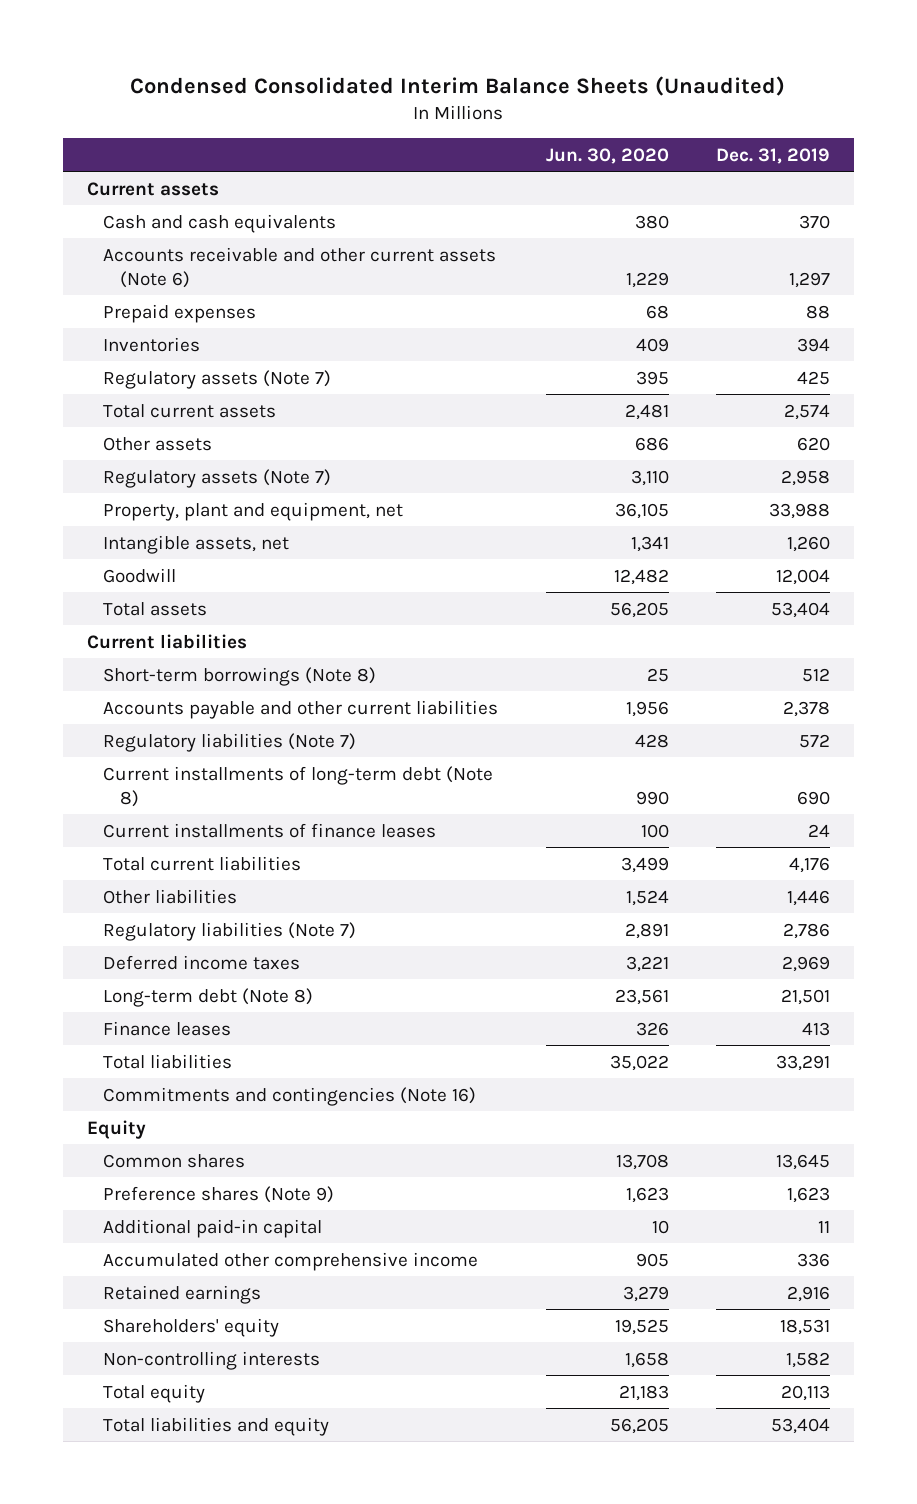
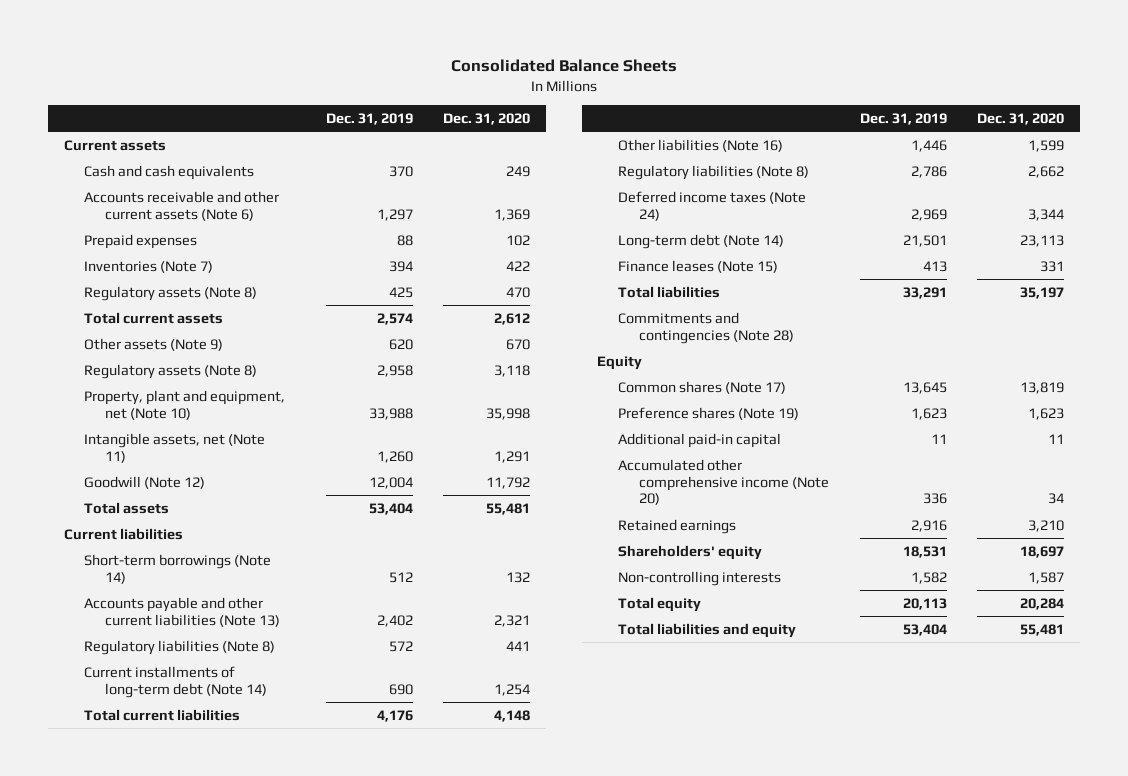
- Condensed Consolidated Interim Balance Sheets (Unaudited)
+ Consolidated Balance Sheets
- | Jun. 30, 2020 | Dec. 31, 2019
+ | Dec. 31, 2019 | Dec. 31, 2020
- Inventories | 409 | 394
- Regulatory assets (Note 7) | 395 | 425
+ Inventories (Note 7) | 394 | 422
+ Regulatory assets (Note 8) | 425 | 470
- Other assets | 686 | 620
- Regulatory assets (Note 7) | 3,110 | 2,958
- Property, plant and equipment, net | 36,105 | 33,988
- Intangible assets, net | 1,341 | 1,260
- Goodwill | 12,482 | 12,004
+ Other assets (Note 9) | 620 | 670
+ Regulatory assets (Note 8) | 2,958 | 3,118
+ Property, plant and equipment, net (Note 10) | 33,988 | 35,998
+ Intangible assets, net (Note 11) | 1,260 | 1,291
+ Goodwill (Note 12) | 12,004 | 11,792
- Short-term borrowings (Note 8) | 25 | 512
- Accounts payable and other current liabilities | 1,956 | 2,378
- Regulatory liabilities (Note 7) | 428 | 572
- Current installments of long-term debt (Note 8) | 990 | 690
- Current installments of finance leases | 100 | 24
+ Short-term borrowings (Note 14) | 512 | 132
+ Accounts payable and other current liabilities (Note 13) | 2,402 | 2,321
+ Regulatory liabilities (Note 8) | 572 | 441
+ Current installments of long-term debt (Note 14) | 690 | 1,254
- Other liabilities | 1,524 | 1,446
- Regulatory liabilities (Note 7) | 2,891 | 2,786
- Deferred income taxes | 3,221 | 2,969
- Long-term debt (Note 8) | 23,561 | 21,501
- Finance leases | 326 | 413
+ Other liabilities (Note 16) | 1,446 | 1,599
+ Regulatory liabilities (Note 8) | 2,786 | 2,662
+ Deferred income taxes (Note 24) | 2,969 | 3,344
+ Long-term debt (Note 14) | 21,501 | 23,113
+ Finance leases (Note 15) | 413 | 331
- Commitments and contingencies (Note 16)
+ Commitments and contingencies (Note 28)
- Common shares | 13,708 | 13,645
- Preference shares (Note 9) | 1,623 | 1,623
+ Common shares (Note 17) | 13,645 | 13,819
+ Preference shares (Note 19) | 1,623 | 1,623
- Accumulated other comprehensive income | 905 | 336
+ Accumulated other comprehensive income (Note 20) | 336 | 34

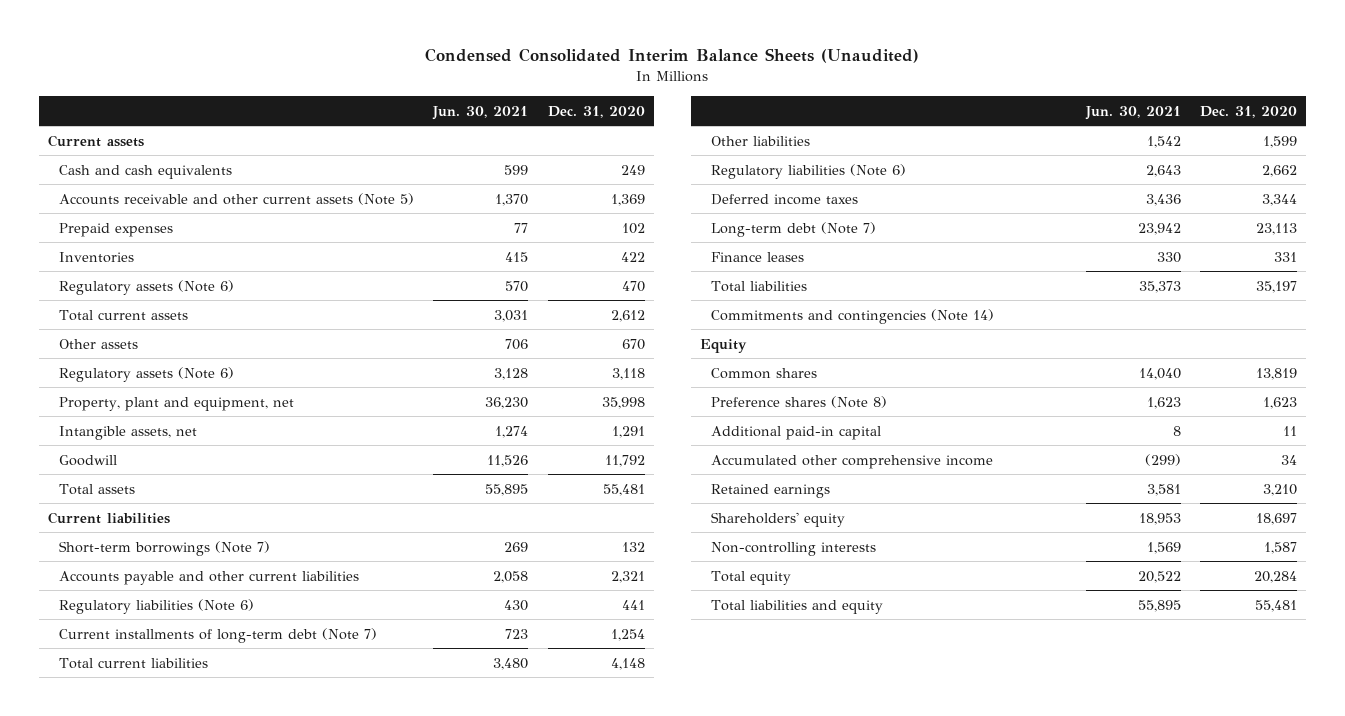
- Consolidated Balance Sheets
+ Condensed Consolidated Interim Balance Sheets (Unaudited)
- | Dec. 31, 2019 | Dec. 31, 2020
+ | Jun. 30, 2021 | Dec. 31, 2020
- Accounts receivable and other current assets (Note 6) | 1,297 | 1,369
+ Accounts receivable and other current assets (Note 5) | 1,370 | 1,369
- Inventories (Note 7) | 394 | 422
- Regulatory assets (Note 8) | 425 | 470
+ Inventories | 415 | 422
+ Regulatory assets (Note 6) | 570 | 470
- Other assets (Note 9) | 620 | 670
- Regulatory assets (Note 8) | 2,958 | 3,118
- Property, plant and equipment, net (Note 10) | 33,988 | 35,998
- Intangible assets, net (Note 11) | 1,260 | 1,291
- Goodwill (Note 12) | 12,004 | 11,792
+ Other assets | 706 | 670
+ Regulatory assets (Note 6) | 3,128 | 3,118
+ Property, plant and equipment, net | 36,230 | 35,998
+ Intangible assets, net | 1,274 | 1,291
+ Goodwill | 11,526 | 11,792
- Short-term borrowings (Note 14) | 512 | 132
- Accounts payable and other current liabilities (Note 13) | 2,402 | 2,321
- Regulatory liabilities (Note 8) | 572 | 441
- Current installments of long-term debt (Note 14) | 690 | 1,254
+ Short-term borrowings (Note 7) | 269 | 132
+ Accounts payable and other current liabilities | 2,058 | 2,321
+ Regulatory liabilities (Note 6) | 430 | 441
+ Current installments of long-term debt (Note 7) | 723 | 1,254
- Other liabilities (Note 16) | 1,446 | 1,599
- Regulatory liabilities (Note 8) | 2,786 | 2,662
- Deferred income taxes (Note 24) | 2,969 | 3,344
- Long-term debt (Note 14) | 21,501 | 23,113
- Finance leases (Note 15) | 413 | 331
+ Other liabilities | 1,542 | 1,599
+ Regulatory liabilities (Note 6) | 2,643 | 2,662
+ Deferred income taxes | 3,436 | 3,344
+ Long-term debt (Note 7) | 23,942 | 23,113
+ Finance leases | 330 | 331
- Commitments and contingencies (Note 28)
+ Commitments and contingencies (Note 14)
- Common shares (Note 17) | 13,645 | 13,819
- Preference shares (Note 19) | 1,623 | 1,623
+ Common shares | 14,040 | 13,819
+ Preference shares (Note 8) | 1,623 | 1,623
- Accumulated other comprehensive income (Note 20) | 336 | 34
+ Accumulated other comprehensive income | (299) | 34

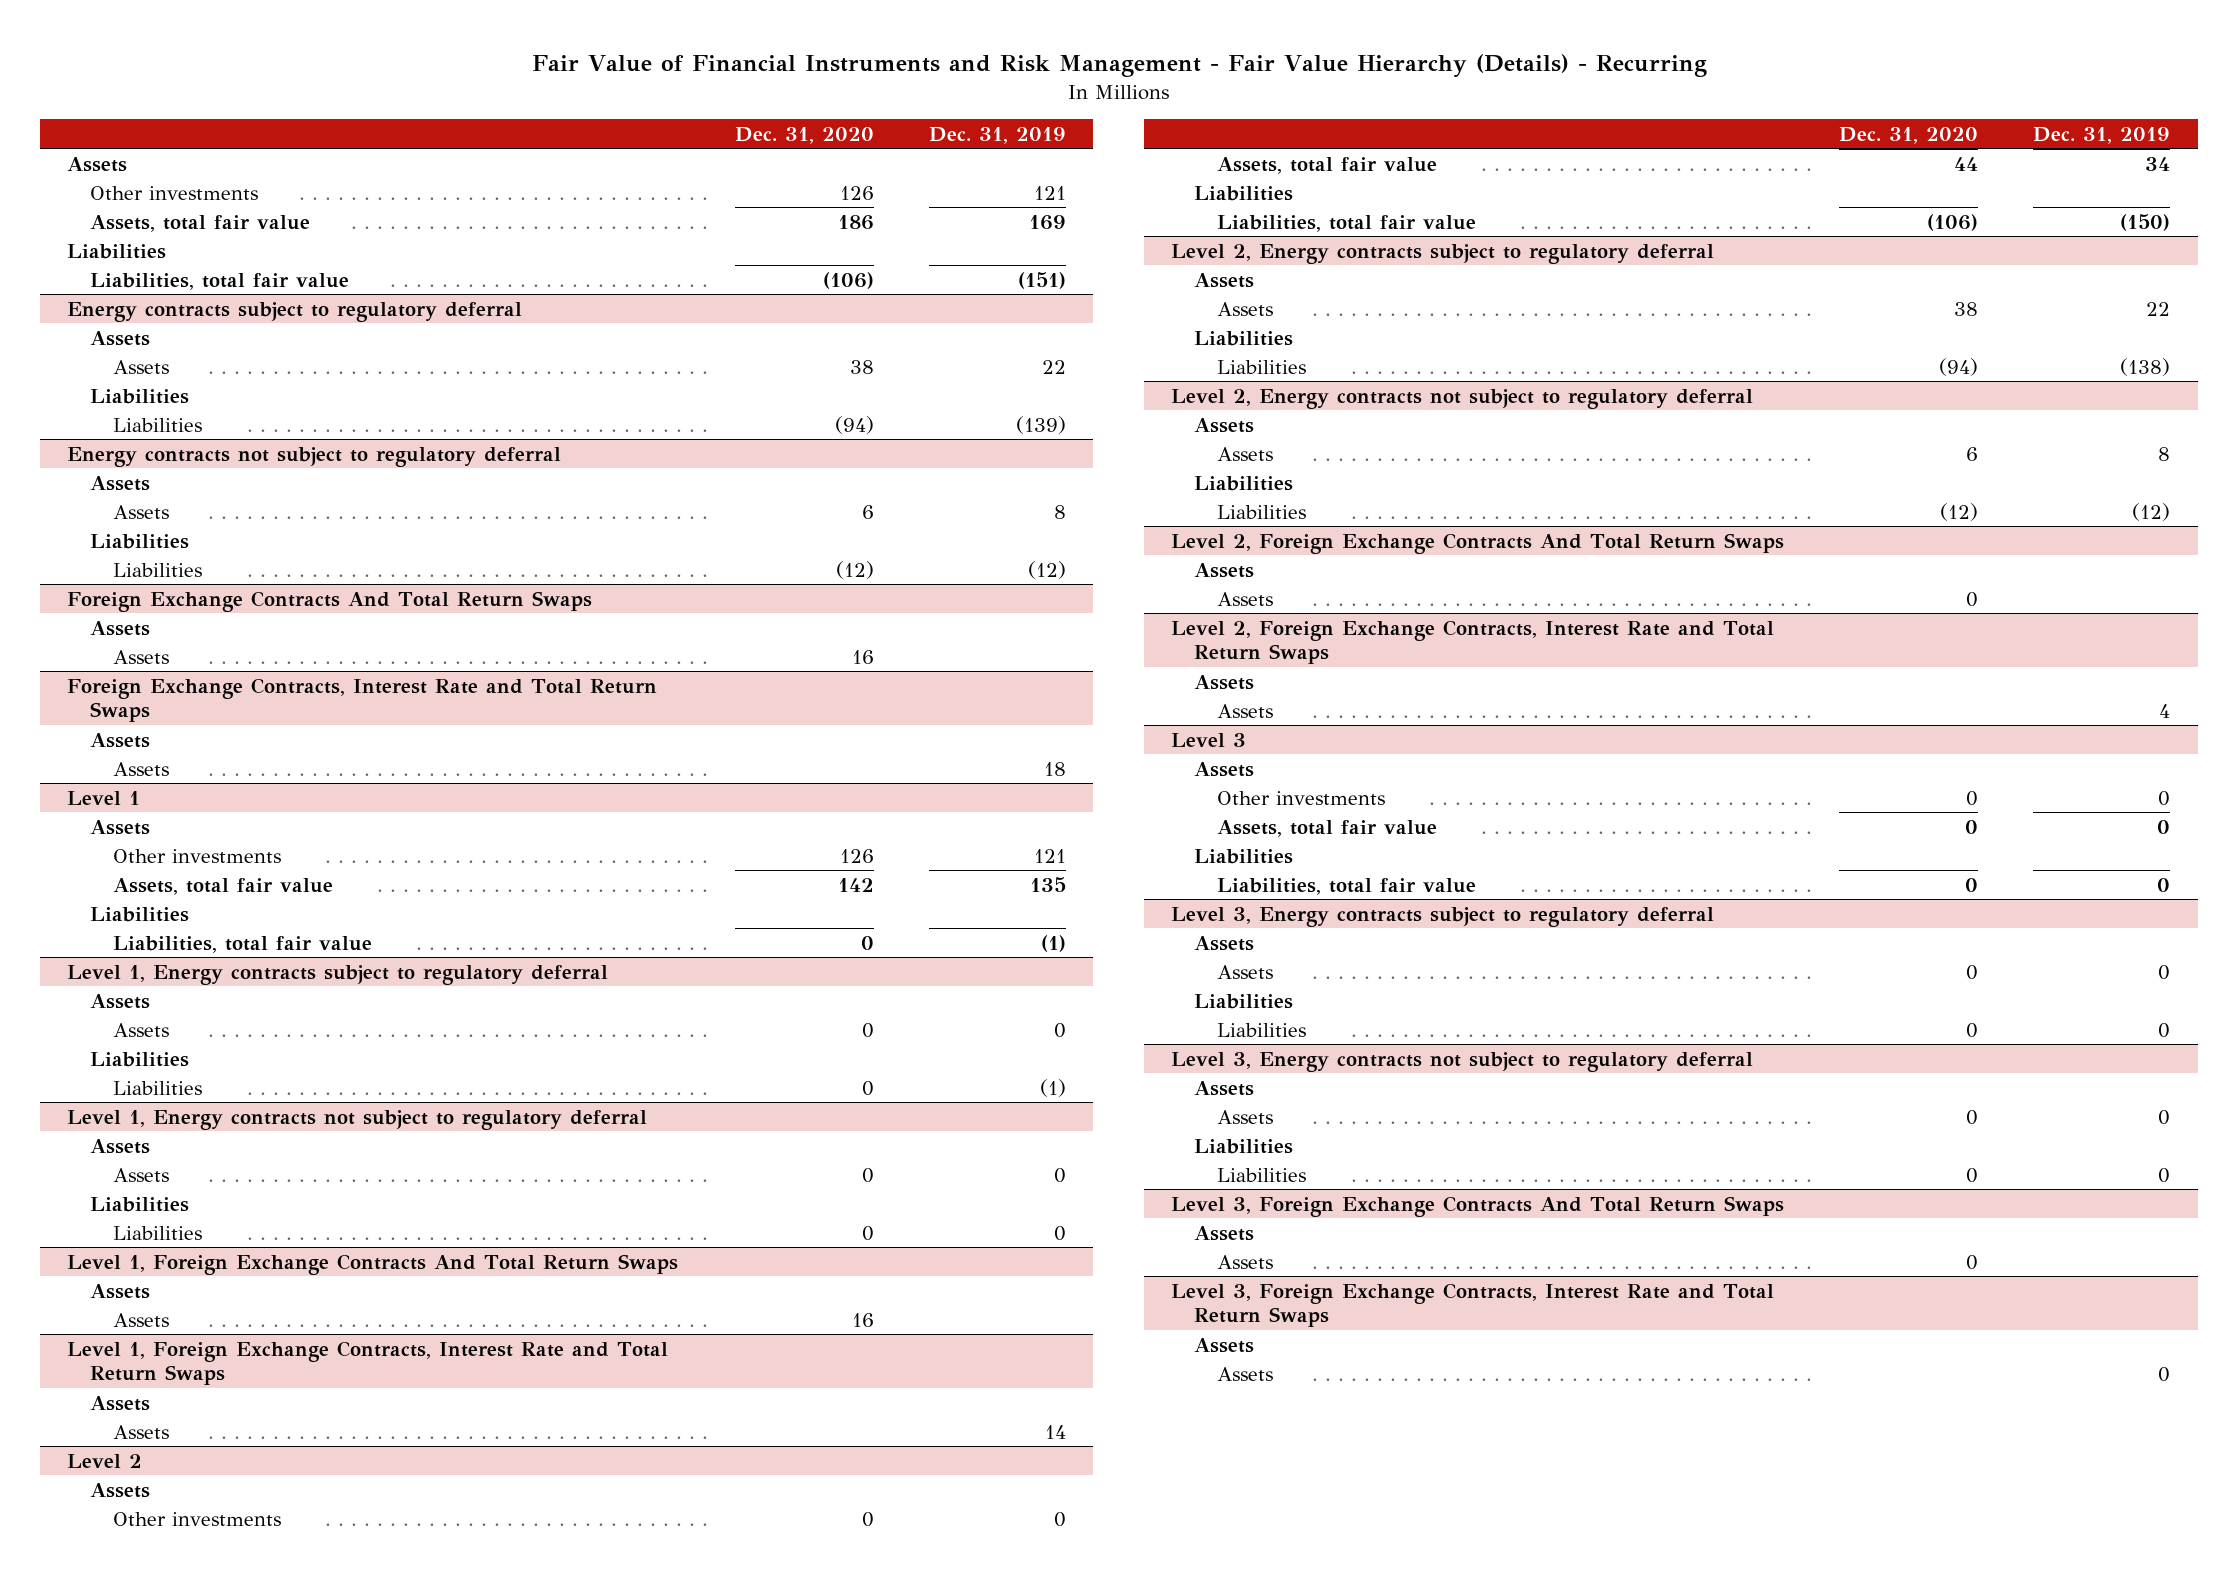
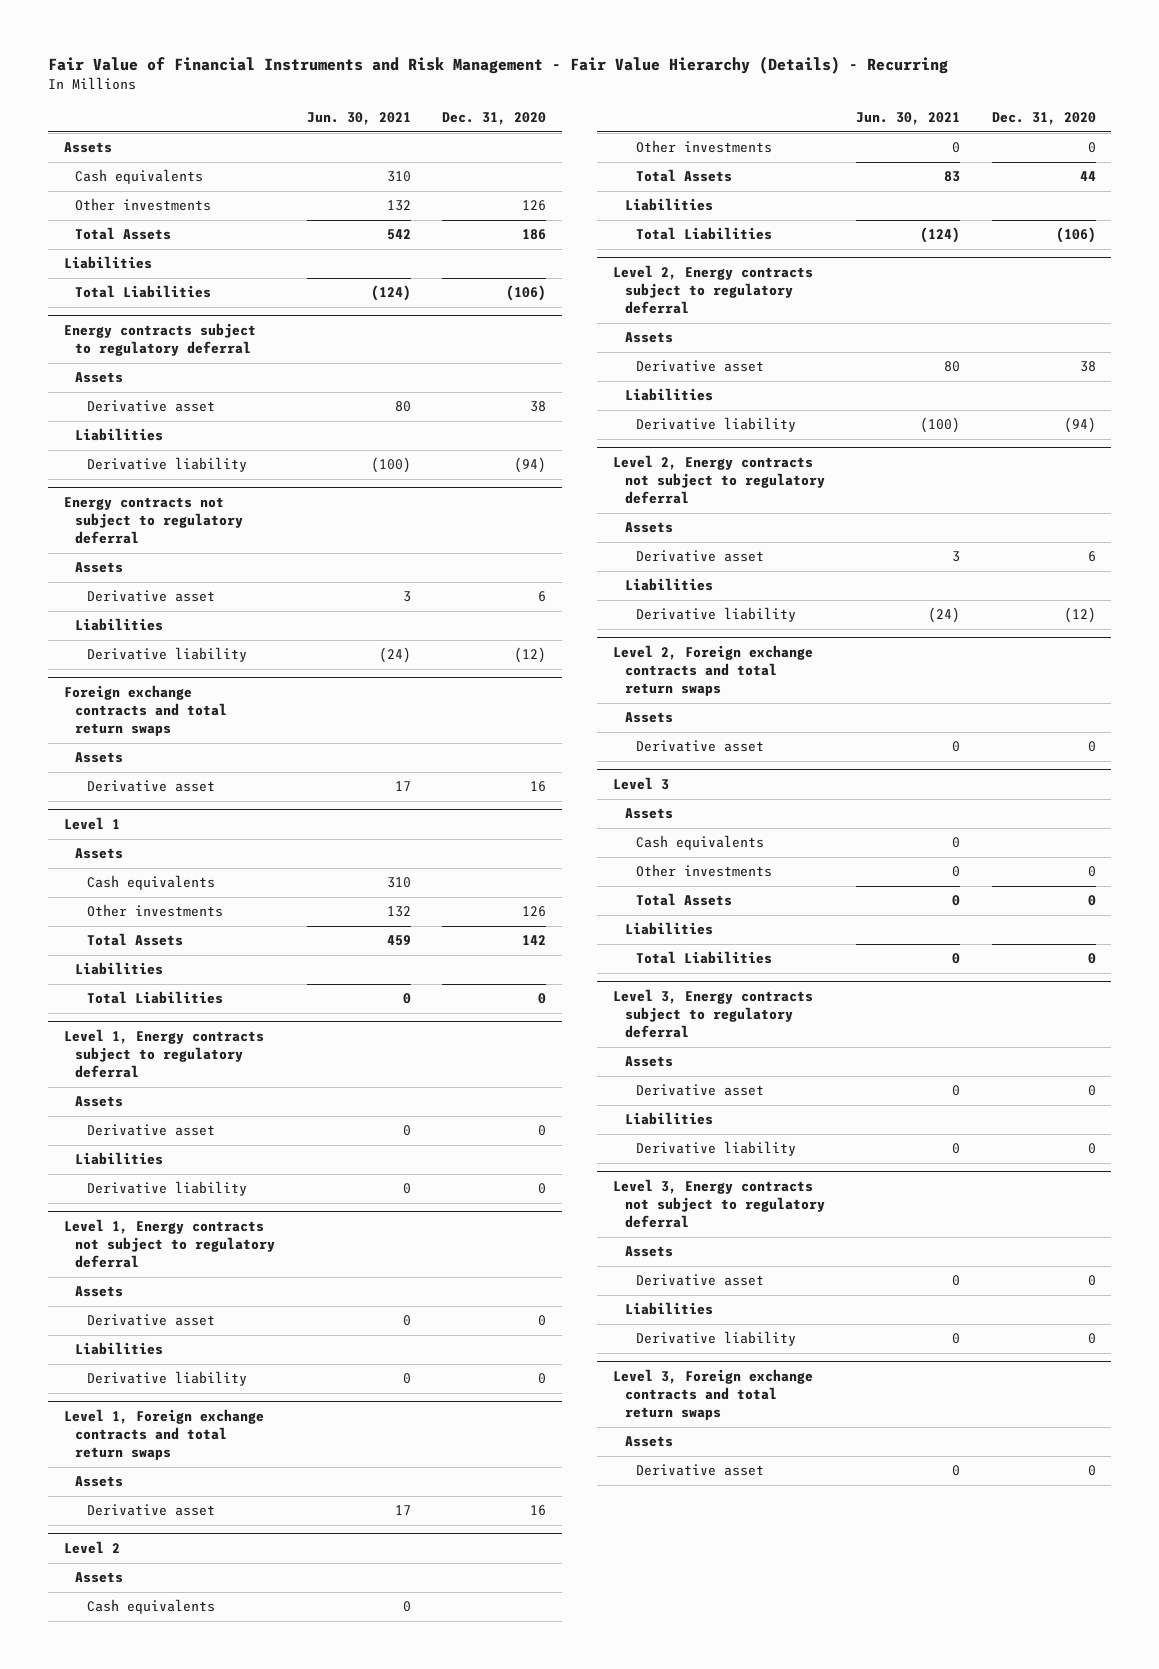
- | Dec. 31, 2020 | Dec. 31, 2019
+ | Jun. 30, 2021 | Dec. 31, 2020
+ Cash equivalents | 310 |
- Assets, total fair value | 186 | 169
+ Total Assets | 542 | 186
- Liabilities, total fair value | (106) | (151)
+ Total Liabilities | (124) | (106)
@ Energy contracts subject to regulatory deferral
- Assets | 38 | 22
+ Derivative asset | 80 | 38
- Liabilities | (94) | (139)
+ Derivative liability | (100) | (94)
@ Energy contracts not subject to regulatory deferral
- Assets | 6 | 8
+ Derivative asset | 3 | 6
- Liabilities | (12) | (12)
- Foreign Exchange Contracts And Total Return Swaps
- Assets
- Assets | 16 |
- Foreign Exchange Contracts, Interest Rate and Total Return Swaps
- Assets
@ Energy contracts not subject to regulatory deferral
+ Derivative liability | (24) | (12)
+ Foreign exchange contracts and total return swaps
+ Derivative asset | 17 | 16
@ Level 1
+ Cash equivalents | 310 |
- Assets, total fair value | 142 | 135
+ Total Assets | 459 | 142
- Liabilities, total fair value | 0 | (1)
+ Total Liabilities | 0 | 0
@ Level 1, Energy contracts subject to regulatory deferral
- Assets | 0 | 0
+ Derivative asset | 0 | 0
- Liabilities | 0 | (1)
+ Derivative liability | 0 | 0
@ Level 1, Energy contracts not subject to regulatory deferral
- Assets | 0 | 0
+ Derivative asset | 0 | 0
- Liabilities | 0 | 0
- Level 1, Foreign Exchange Contracts And Total Return Swaps
- Assets
- Assets | 16 |
- Level 1, Foreign Exchange Contracts, Interest Rate and Total Return Swaps
- Assets
@ Level 1, Energy contracts not subject to regulatory deferral
+ Derivative liability | 0 | 0
+ Level 1, Foreign exchange contracts and total return swaps
+ Derivative asset | 17 | 16
@ Level 2
+ Cash equivalents | 0 |
- Assets, total fair value | 44 | 34
+ Total Assets | 83 | 44
- Liabilities, total fair value | (106) | (150)
+ Total Liabilities | (124) | (106)
@ Level 2, Energy contracts subject to regulatory deferral
- Assets | 38 | 22
+ Derivative asset | 80 | 38
- Liabilities | (94) | (138)
+ Derivative liability | (100) | (94)
@ Level 2, Energy contracts not subject to regulatory deferral
- Assets | 6 | 8
+ Derivative asset | 3 | 6
- Liabilities | (12) | (12)
- Level 2, Foreign Exchange Contracts And Total Return Swaps
- Assets
- Assets | 0 |
- Level 2, Foreign Exchange Contracts, Interest Rate and Total Return Swaps
- Assets
@ Level 2, Energy contracts not subject to regulatory deferral
+ Derivative liability | (24) | (12)
+ Level 2, Foreign exchange contracts and total return swaps
+ Derivative asset | 0 | 0
@ Level 3
+ Cash equivalents | 0 |
- Assets, total fair value | 0 | 0
+ Total Assets | 0 | 0
- Liabilities, total fair value | 0 | 0
+ Total Liabilities | 0 | 0
@ Level 3, Energy contracts subject to regulatory deferral
- Assets | 0 | 0
+ Derivative asset | 0 | 0
- Liabilities | 0 | 0
+ Derivative liability | 0 | 0
@ Level 3, Energy contracts not subject to regulatory deferral
- Assets | 0 | 0
+ Derivative asset | 0 | 0
- Liabilities | 0 | 0
- Level 3, Foreign Exchange Contracts And Total Return Swaps
- Assets
- Assets | 0 |
- Level 3, Foreign Exchange Contracts, Interest Rate and Total Return Swaps
- Assets
@ Level 3, Energy contracts not subject to regulatory deferral
+ Derivative liability | 0 | 0
+ Level 3, Foreign exchange contracts and total return swaps
+ Derivative asset | 0 | 0

